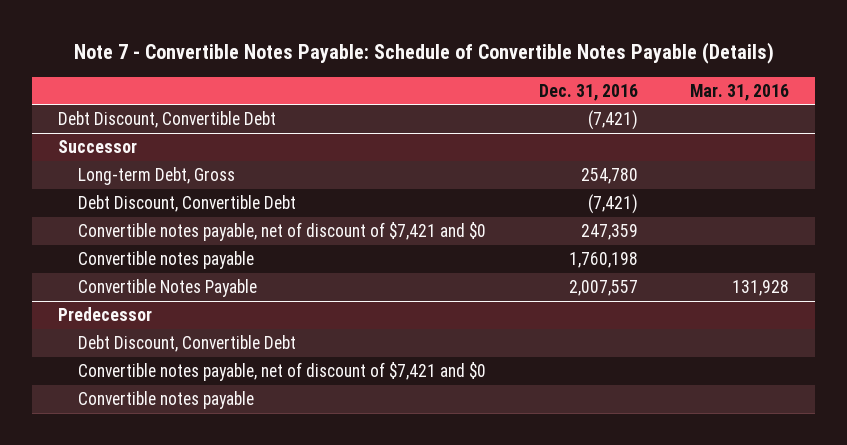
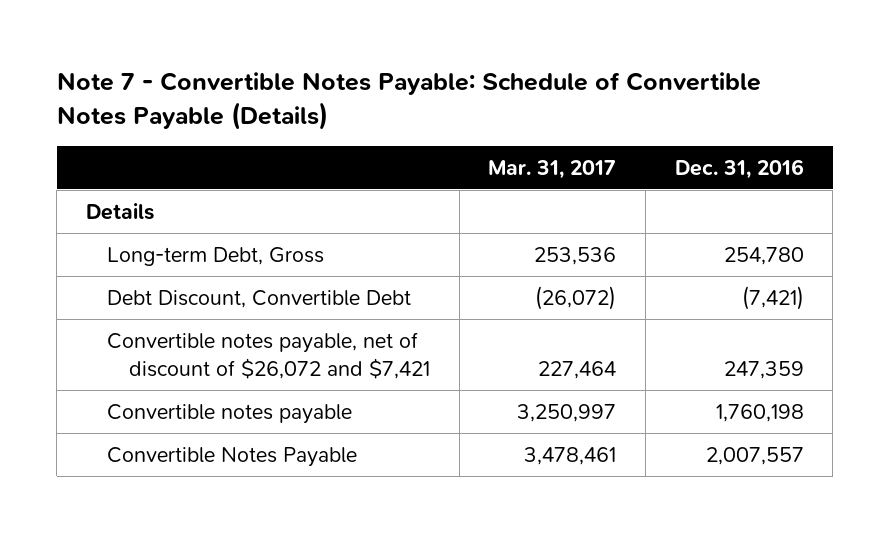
- | Dec. 31, 2016 | Mar. 31, 2016
+ | Mar. 31, 2017 | Dec. 31, 2016
- Debt Discount, Convertible Debt | (7,421) |
- Successor
+ Details
- Convertible notes payable, net of discount of $7,421 and $0 | 247,359 |
+ Convertible notes payable, net of discount of $26,072 and $7,421 | 227,464 | 247,359
- Predecessor
- Debt Discount, Convertible Debt
- Convertible notes payable, net of discount of $7,421 and $0
- Convertible notes payable

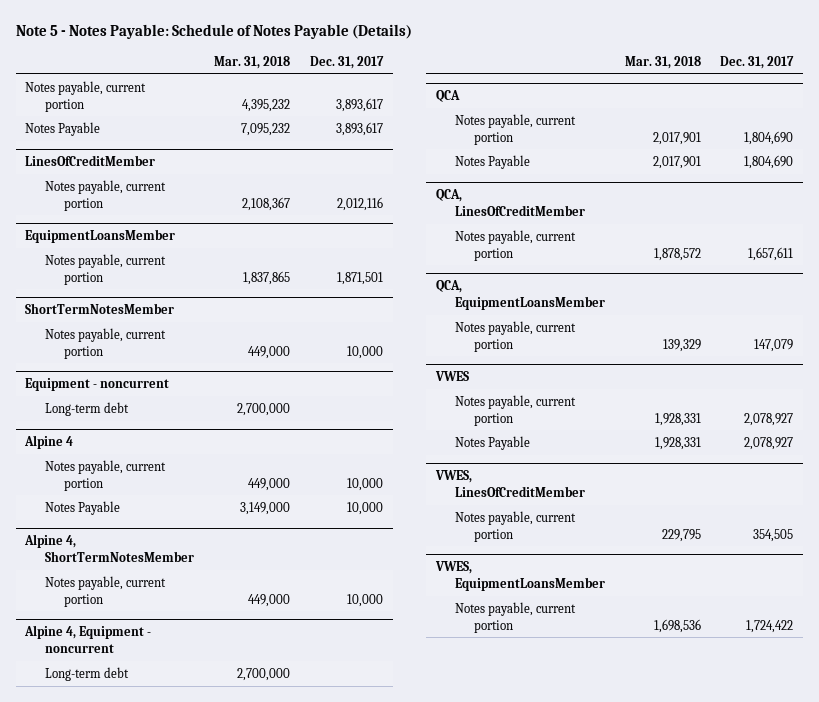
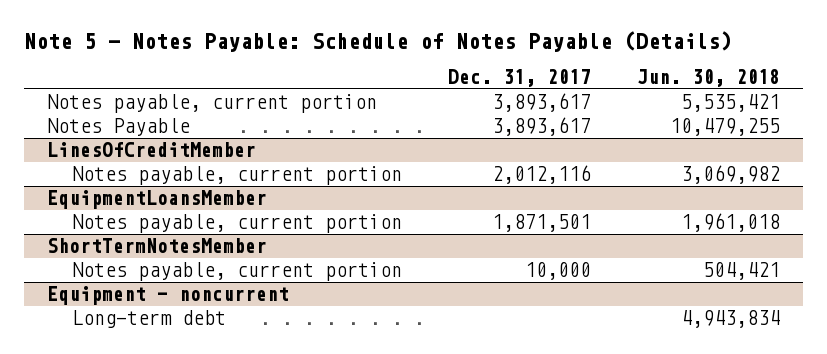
- | Mar. 31, 2018 | Dec. 31, 2017
+ | Dec. 31, 2017 | Jun. 30, 2018
- Alpine 4
- Notes payable, current portion | 449,000 | 10,000
- Notes Payable | 3,149,000 | 10,000
- Alpine 4, ShortTermNotesMember
- Notes payable, current portion | 449,000 | 10,000
- Alpine 4, Equipment - noncurrent
- Long-term debt | 2,700,000 |
- QCA
- Notes payable, current portion | 2,017,901 | 1,804,690
- Notes Payable | 2,017,901 | 1,804,690
- QCA, LinesOfCreditMember
- Notes payable, current portion | 1,878,572 | 1,657,611
- QCA, EquipmentLoansMember
- Notes payable, current portion | 139,329 | 147,079
- VWES
- Notes payable, current portion | 1,928,331 | 2,078,927
- Notes Payable | 1,928,331 | 2,078,927
- VWES, LinesOfCreditMember
- Notes payable, current portion | 229,795 | 354,505
- VWES, EquipmentLoansMember
- Notes payable, current portion | 1,698,536 | 1,724,422

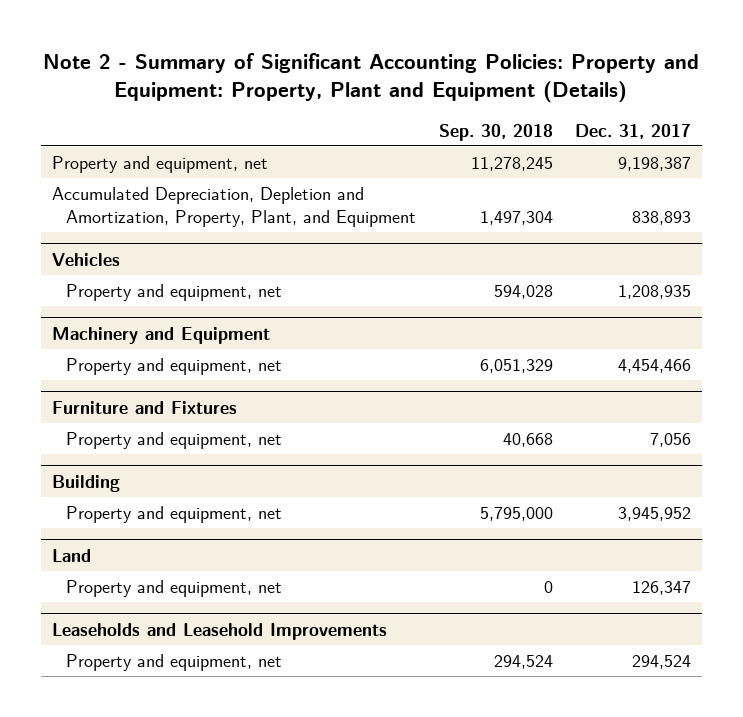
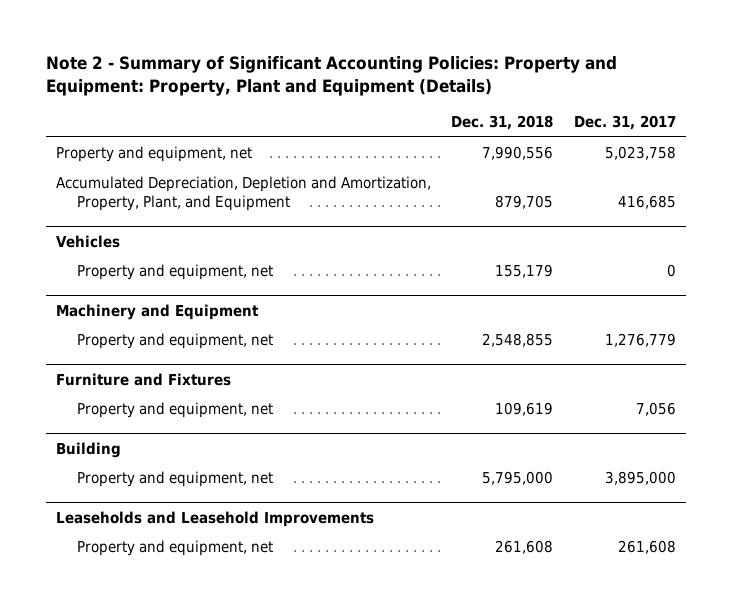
- | Sep. 30, 2018 | Dec. 31, 2017
+ | Dec. 31, 2018 | Dec. 31, 2017
- Property and equipment, net | 11,278,245 | 9,198,387
- Accumulated Depreciation, Depletion and Amortization, Property, Plant, and Equipment | 1,497,304 | 838,893
+ Property and equipment, net | 7,990,556 | 5,023,758
+ Accumulated Depreciation, Depletion and Amortization, Property, Plant, and Equipment | 879,705 | 416,685
@ Vehicles
- Property and equipment, net | 594,028 | 1,208,935
+ Property and equipment, net | 155,179 | 0
@ Machinery and Equipment
- Property and equipment, net | 6,051,329 | 4,454,466
+ Property and equipment, net | 2,548,855 | 1,276,779
@ Building
- Property and equipment, net | 5,795,000 | 3,945,952
- Land
- Property and equipment, net | 0 | 126,347
@ Building
+ Property and equipment, net | 5,795,000 | 3,895,000
@ Leaseholds and Leasehold Improvements
- Property and equipment, net | 294,524 | 294,524
+ Property and equipment, net | 261,608 | 261,608

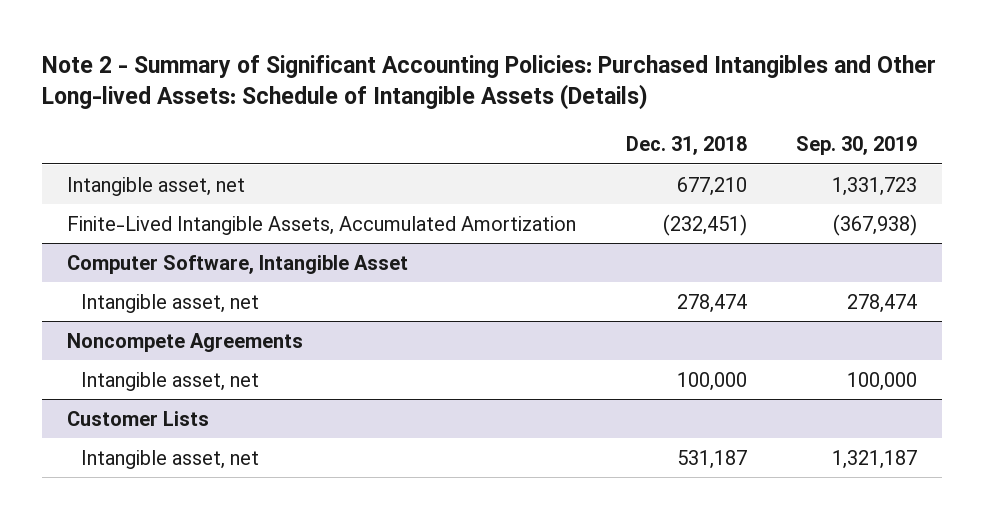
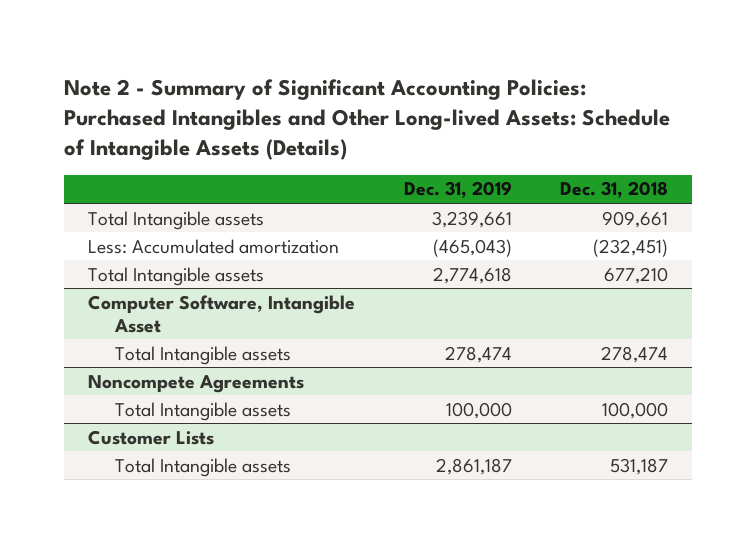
- | Dec. 31, 2018 | Sep. 30, 2019
+ | Dec. 31, 2019 | Dec. 31, 2018
- Intangible asset, net | 677,210 | 1,331,723
- Finite-Lived Intangible Assets, Accumulated Amortization | (232,451) | (367,938)
+ Total Intangible assets | 3,239,661 | 909,661
+ Less: Accumulated amortization | (465,043) | (232,451)
+ Total Intangible assets | 2,774,618 | 677,210
@ Computer Software, Intangible Asset
- Intangible asset, net | 278,474 | 278,474
+ Total Intangible assets | 278,474 | 278,474
@ Noncompete Agreements
- Intangible asset, net | 100,000 | 100,000
+ Total Intangible assets | 100,000 | 100,000
@ Customer Lists
- Intangible asset, net | 531,187 | 1,321,187
+ Total Intangible assets | 2,861,187 | 531,187

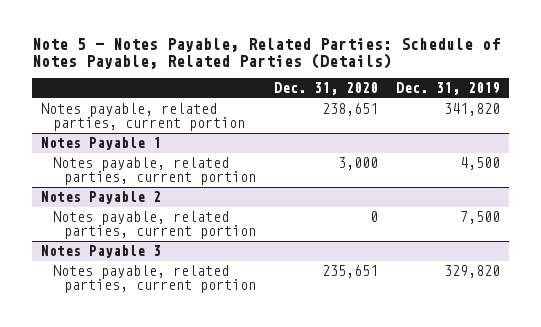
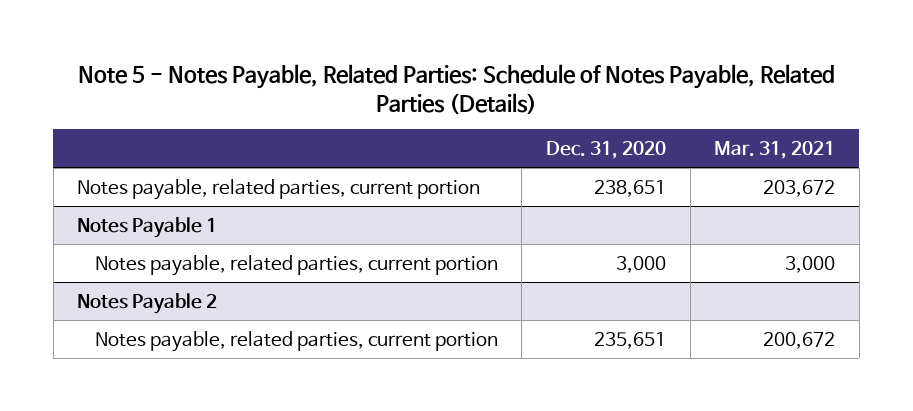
- | Dec. 31, 2020 | Dec. 31, 2019
+ | Dec. 31, 2020 | Mar. 31, 2021
@ Notes Payable 2
- Notes payable, related parties, current portion | 0 | 7,500
- Notes Payable 3

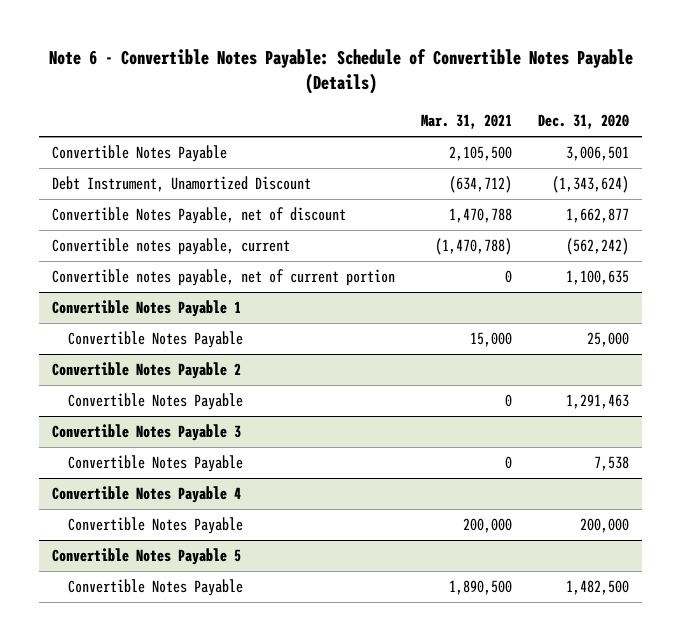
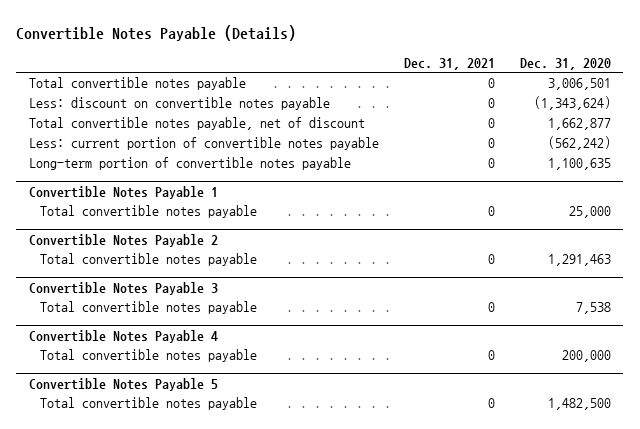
- Note 6 - Convertible Notes Payable: Schedule of Convertible Notes Payable (Details)
+ Convertible Notes Payable (Details)
- | Mar. 31, 2021 | Dec. 31, 2020
+ | Dec. 31, 2021 | Dec. 31, 2020
- Convertible Notes Payable | 2,105,500 | 3,006,501
- Debt Instrument, Unamortized Discount | (634,712) | (1,343,624)
- Convertible Notes Payable, net of discount | 1,470,788 | 1,662,877
- Convertible notes payable, current | (1,470,788) | (562,242)
- Convertible notes payable, net of current portion | 0 | 1,100,635
+ Total convertible notes payable | 0 | 3,006,501
+ Less: discount on convertible notes payable | 0 | (1,343,624)
+ Total convertible notes payable, net of discount | 0 | 1,662,877
+ Less: current portion of convertible notes payable | 0 | (562,242)
+ Long-term portion of convertible notes payable | 0 | 1,100,635
@ Convertible Notes Payable 1
- Convertible Notes Payable | 15,000 | 25,000
+ Total convertible notes payable | 0 | 25,000
@ Convertible Notes Payable 2
- Convertible Notes Payable | 0 | 1,291,463
+ Total convertible notes payable | 0 | 1,291,463
@ Convertible Notes Payable 3
- Convertible Notes Payable | 0 | 7,538
+ Total convertible notes payable | 0 | 7,538
@ Convertible Notes Payable 4
- Convertible Notes Payable | 200,000 | 200,000
+ Total convertible notes payable | 0 | 200,000
@ Convertible Notes Payable 5
- Convertible Notes Payable | 1,890,500 | 1,482,500
+ Total convertible notes payable | 0 | 1,482,500

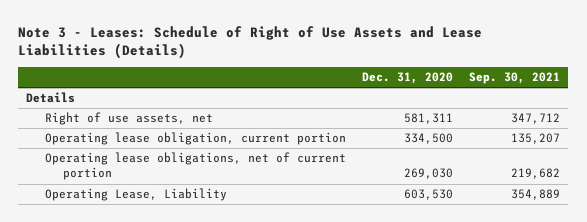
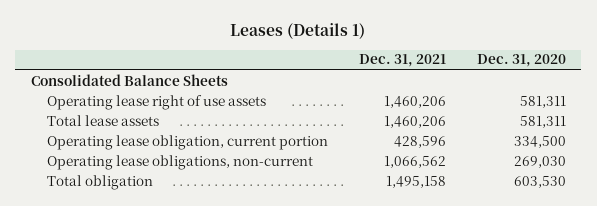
- Note 3 - Leases: Schedule of Right of Use Assets and Lease Liabilities (Details)
+ Leases (Details 1)
- | Dec. 31, 2020 | Sep. 30, 2021
+ | Dec. 31, 2021 | Dec. 31, 2020
- Details
- Right of use assets, net | 581,311 | 347,712
+ Consolidated Balance Sheets
+ Operating lease right of use assets | 1,460,206 | 581,311
+ Total lease assets | 1,460,206 | 581,311
- Operating lease obligations, net of current portion | 269,030 | 219,682
- Operating Lease, Liability | 603,530 | 354,889
+ Operating lease obligations, non-current | 1,066,562 | 269,030
+ Total obligation | 1,495,158 | 603,530

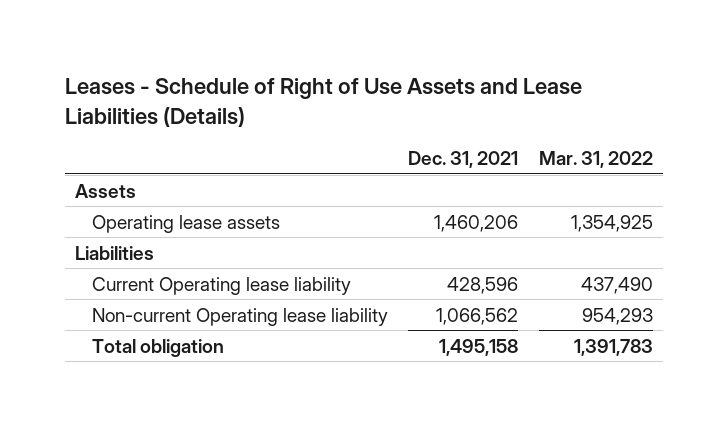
- Leases (Details 1)
+ Leases - Schedule of Right of Use Assets and Lease Liabilities (Details)
- | Dec. 31, 2021 | Dec. 31, 2020
+ | Dec. 31, 2021 | Mar. 31, 2022
- Consolidated Balance Sheets
- Operating lease right of use assets | 1,460,206 | 581,311
- Total lease assets | 1,460,206 | 581,311
- Operating lease obligation, current portion | 428,596 | 334,500
- Operating lease obligations, non-current | 1,066,562 | 269,030
+ Assets
+ Operating lease assets | 1,460,206 | 1,354,925
+ Liabilities
+ Current Operating lease liability | 428,596 | 437,490
+ Non-current Operating lease liability | 1,066,562 | 954,293

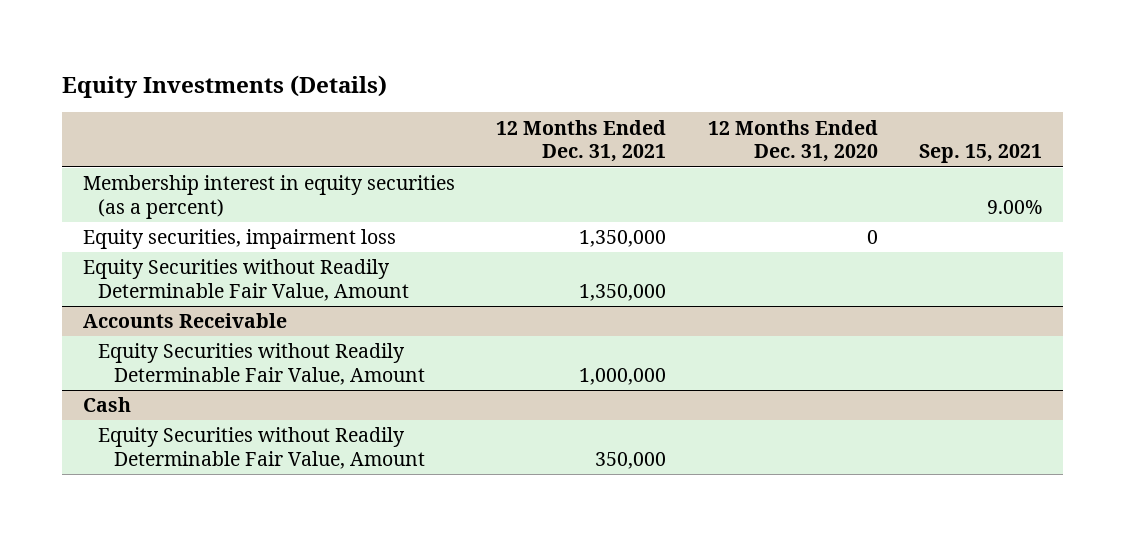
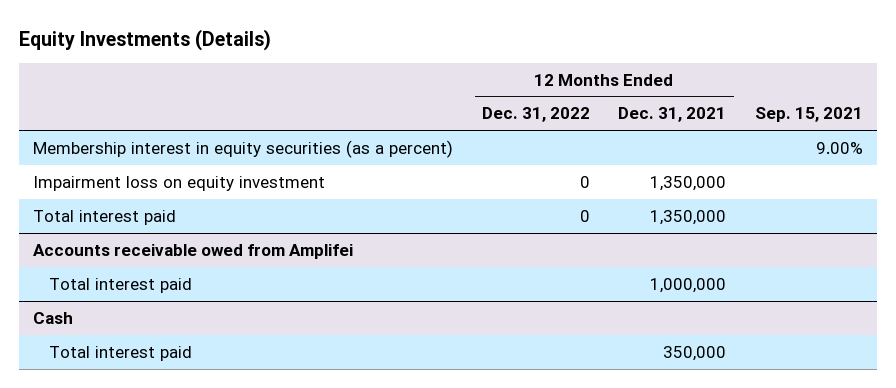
- | 12 Months Ended Dec. 31, 2021 | 12 Months Ended Dec. 31, 2020 | Sep. 15, 2021
+ | 12 Months Ended Dec. 31, 2022 | 12 Months Ended Dec. 31, 2021 | Sep. 15, 2021
- Equity securities, impairment loss | 1,350,000 | 0 |
- Equity Securities without Readily Determinable Fair Value, Amount | 1,350,000 | |
- Accounts Receivable
- Equity Securities without Readily Determinable Fair Value, Amount | 1,000,000 | |
+ Impairment loss on equity investment | 0 | 1,350,000 |
+ Total interest paid | 0 | 1,350,000 |
+ Accounts receivable owed from Amplifei
+ Total interest paid | | 1,000,000 |
@ Cash
- Equity Securities without Readily Determinable Fair Value, Amount | 350,000 | |
+ Total interest paid | | 350,000 |

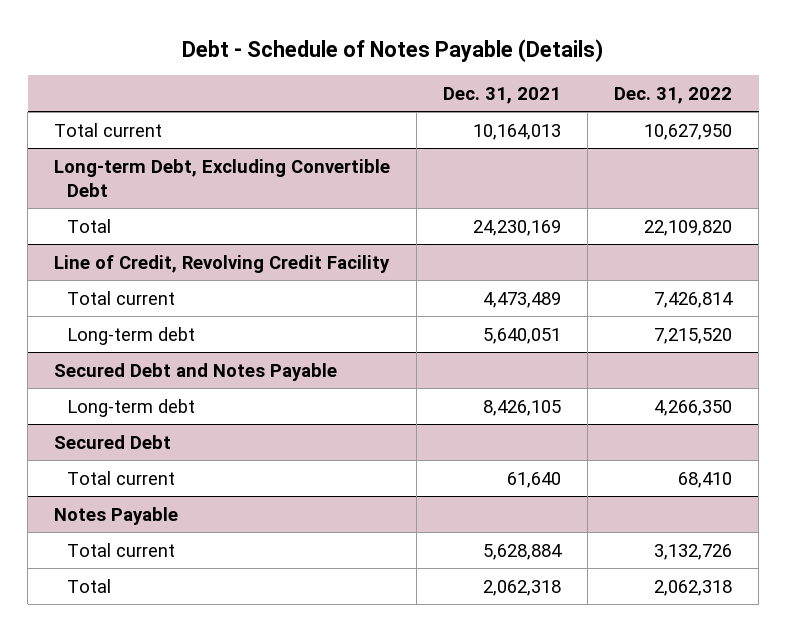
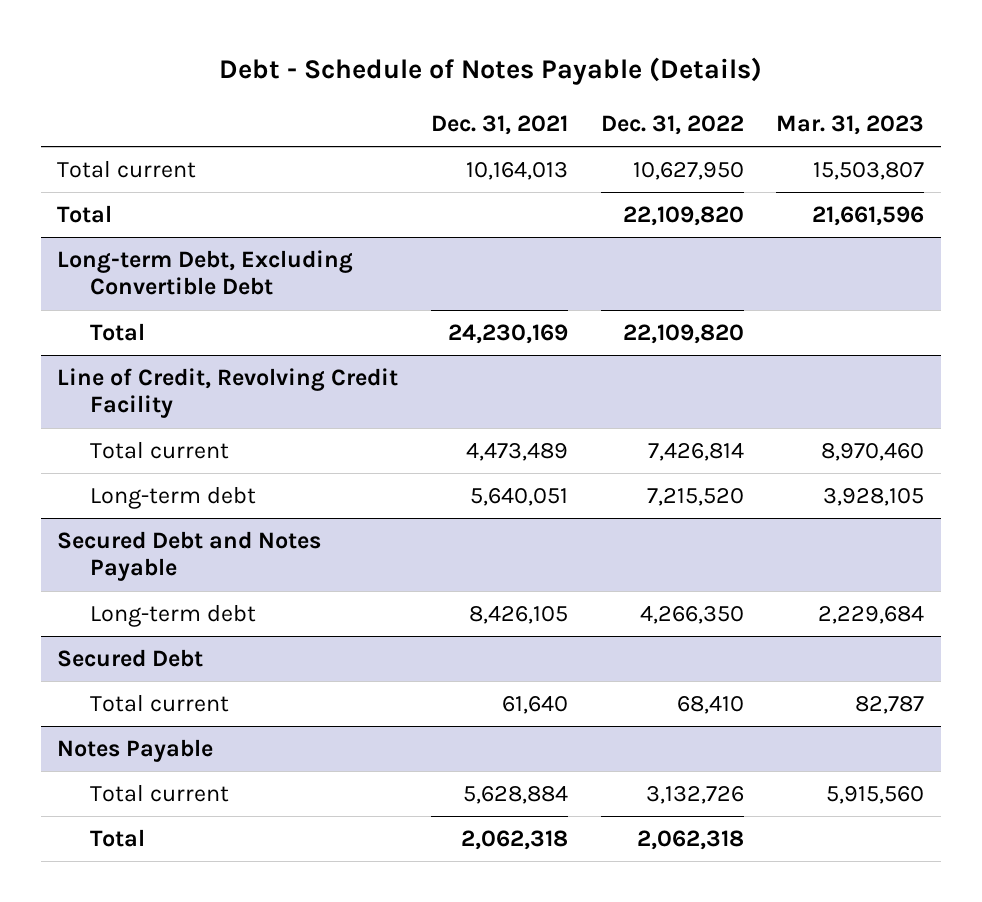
- | Dec. 31, 2021 | Dec. 31, 2022
+ | Dec. 31, 2021 | Dec. 31, 2022 | Mar. 31, 2023
+ Total | | 22,109,820 | 21,661,596

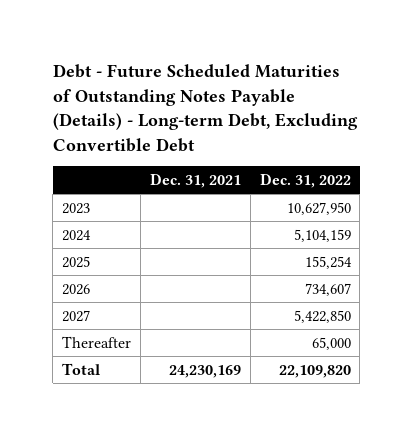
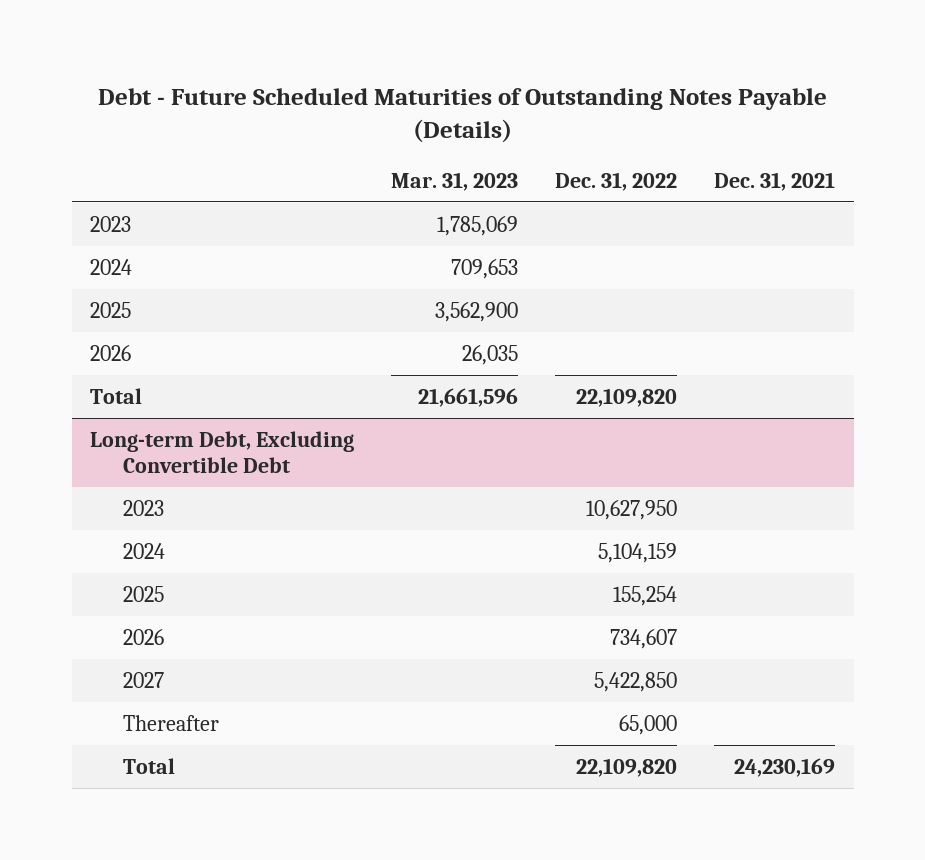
- Debt - Future Scheduled Maturities of Outstanding Notes Payable (Details) - Long-term Debt, Excluding Convertible Debt
+ Debt - Future Scheduled Maturities of Outstanding Notes Payable (Details)
- | Dec. 31, 2021 | Dec. 31, 2022
+ | Mar. 31, 2023 | Dec. 31, 2022 | Dec. 31, 2021
+ 2023 | 1,785,069 | |
+ 2024 | 709,653 | |
+ 2025 | 3,562,900 | |
+ 2026 | 26,035 | |
+ Total | 21,661,596 | 22,109,820 |
+ Long-term Debt, Excluding Convertible Debt

